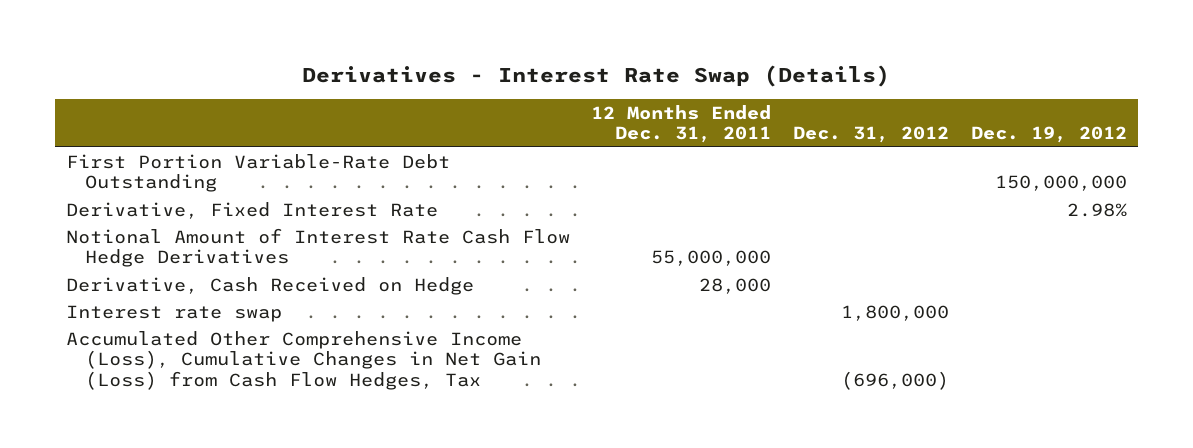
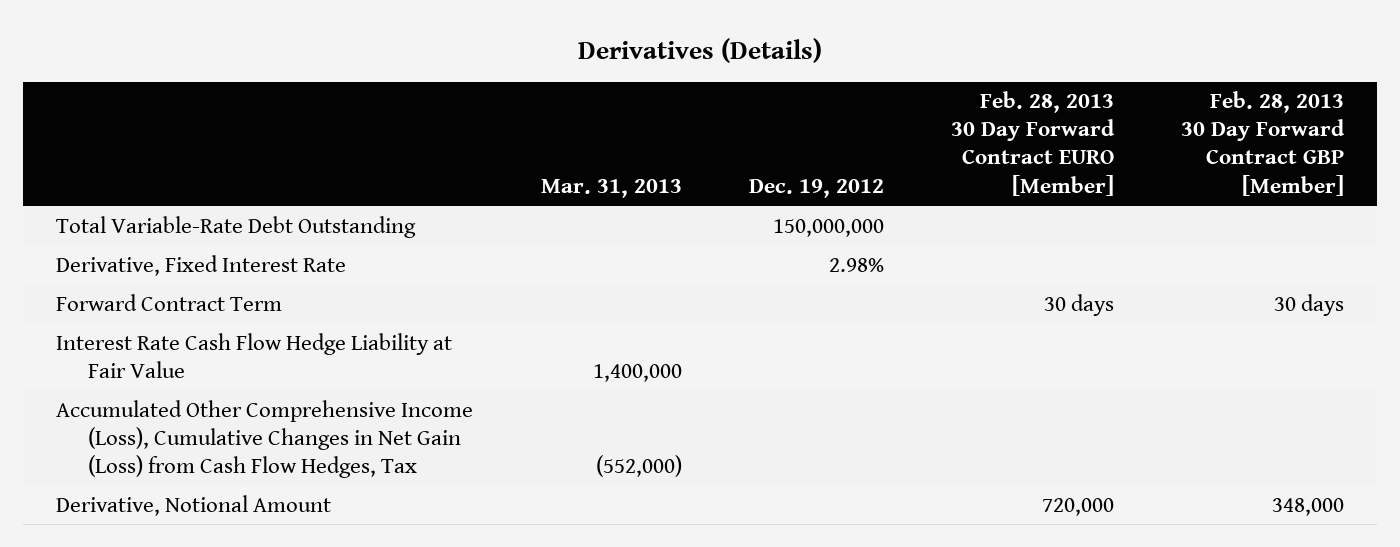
- Derivatives - Interest Rate Swap (Details)
+ Derivatives (Details)
- | 12 Months Ended Dec. 31, 2011 | Dec. 31, 2012 | Dec. 19, 2012
+ | Mar. 31, 2013 | Dec. 19, 2012 | Feb. 28, 2013 30 Day Forward Contract EURO [Member] | Feb. 28, 2013 30 Day Forward Contract GBP [Member]
- First Portion Variable-Rate Debt Outstanding | | | 150,000,000
+ Total Variable-Rate Debt Outstanding | | 150,000,000 | |
- Notional Amount of Interest Rate Cash Flow Hedge Derivatives | 55,000,000 | |
- Derivative, Cash Received on Hedge | 28,000 | |
- Interest rate swap | | 1,800,000 |
+ Forward Contract Term | | | 30 days | 30 days
+ Interest Rate Cash Flow Hedge Liability at Fair Value | 1,400,000 | | |
+ Derivative, Notional Amount | | | 720,000 | 348,000

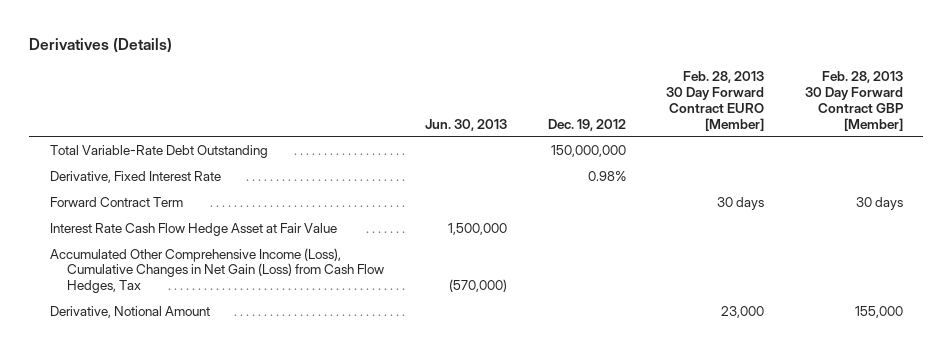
- | Mar. 31, 2013 | Dec. 19, 2012 | Feb. 28, 2013 30 Day Forward Contract EURO [Member] | Feb. 28, 2013 30 Day Forward Contract GBP [Member]
+ | Jun. 30, 2013 | Dec. 19, 2012 | Feb. 28, 2013 30 Day Forward Contract EURO [Member] | Feb. 28, 2013 30 Day Forward Contract GBP [Member]
- Derivative, Fixed Interest Rate | | 2.98% | |
+ Derivative, Fixed Interest Rate | | 0.98% | |
- Interest Rate Cash Flow Hedge Liability at Fair Value | 1,400,000 | | |
+ Interest Rate Cash Flow Hedge Asset at Fair Value | 1,500,000 | | |
- Derivative, Notional Amount | | | 720,000 | 348,000
+ Derivative, Notional Amount | | | 23,000 | 155,000

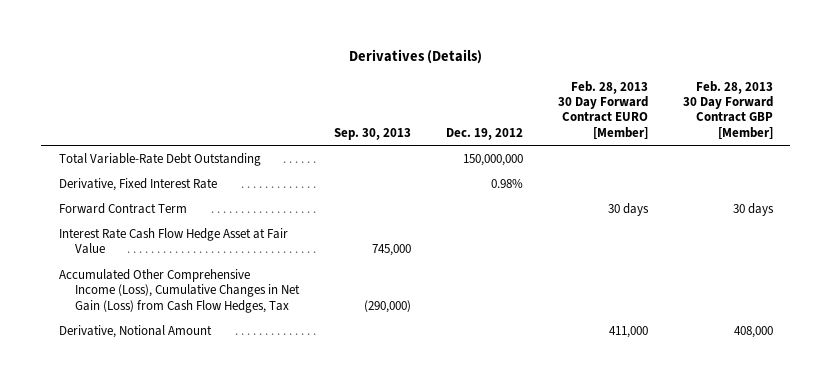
- | Jun. 30, 2013 | Dec. 19, 2012 | Feb. 28, 2013 30 Day Forward Contract EURO [Member] | Feb. 28, 2013 30 Day Forward Contract GBP [Member]
+ | Sep. 30, 2013 | Dec. 19, 2012 | Feb. 28, 2013 30 Day Forward Contract EURO [Member] | Feb. 28, 2013 30 Day Forward Contract GBP [Member]
- Derivative, Notional Amount | | | 23,000 | 155,000
+ Derivative, Notional Amount | | | 411,000 | 408,000

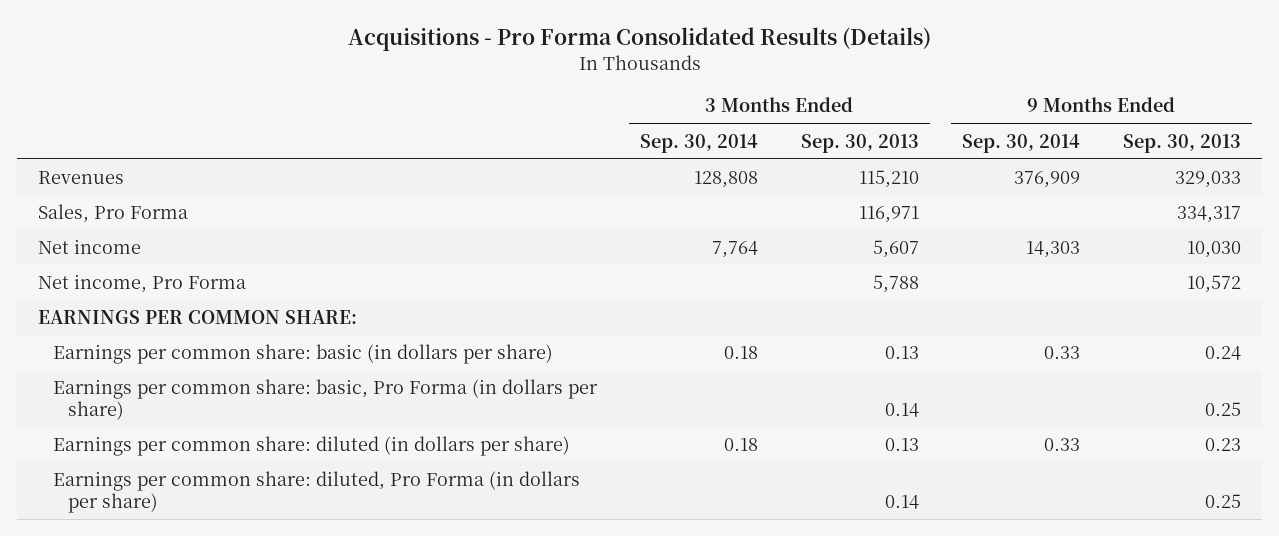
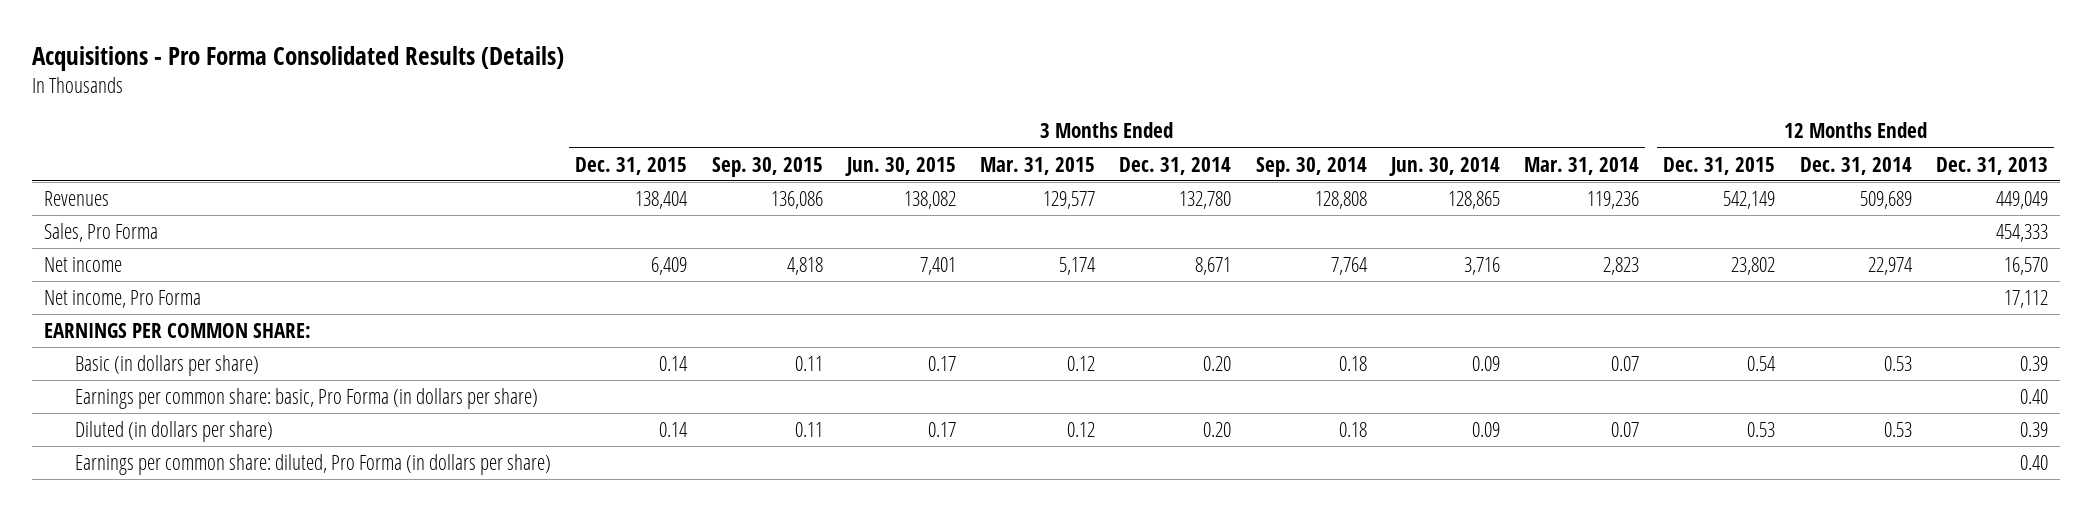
- | 3 Months Ended Sep. 30, 2014 | 3 Months Ended Sep. 30, 2013 | 9 Months Ended Sep. 30, 2014 | 9 Months Ended Sep. 30, 2013
+ | 3 Months Ended Dec. 31, 2015 | 3 Months Ended Sep. 30, 2015 | 3 Months Ended Jun. 30, 2015 | 3 Months Ended Mar. 31, 2015 | 3 Months Ended Dec. 31, 2014 | 3 Months Ended Sep. 30, 2014 | 3 Months Ended Jun. 30, 2014 | 3 Months Ended Mar. 31, 2014 | 12 Months Ended Dec. 31, 2015 | 12 Months Ended Dec. 31, 2014 | 12 Months Ended Dec. 31, 2013
- Earnings per common share: basic (in dollars per share) | 0.18 | 0.13 | 0.33 | 0.24
+ Basic (in dollars per share) | 0.14 | 0.11 | 0.17 | 0.12 | 0.20 | 0.18 | 0.09 | 0.07 | 0.54 | 0.53 | 0.39
- Earnings per common share: diluted (in dollars per share) | 0.18 | 0.13 | 0.33 | 0.23
+ Diluted (in dollars per share) | 0.14 | 0.11 | 0.17 | 0.12 | 0.20 | 0.18 | 0.09 | 0.07 | 0.53 | 0.53 | 0.39

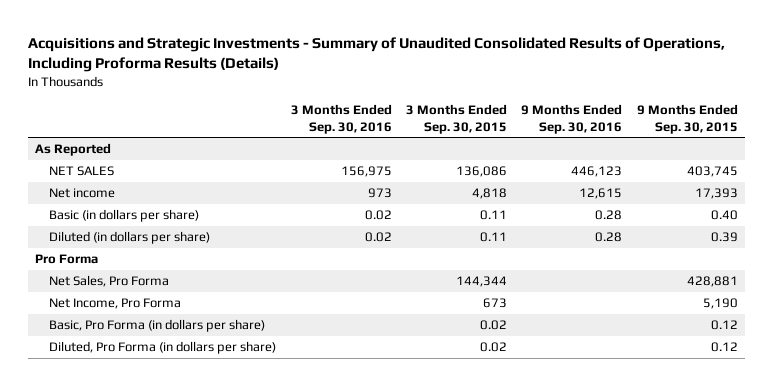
- Acquisitions - Pro Forma Consolidated Results (Details)
+ Acquisitions and Strategic Investments - Summary of Unaudited Consolidated Results of Operations, Including Proforma Results (Details)
- | 3 Months Ended Dec. 31, 2015 | 3 Months Ended Sep. 30, 2015 | 3 Months Ended Jun. 30, 2015 | 3 Months Ended Mar. 31, 2015 | 3 Months Ended Dec. 31, 2014 | 3 Months Ended Sep. 30, 2014 | 3 Months Ended Jun. 30, 2014 | 3 Months Ended Mar. 31, 2014 | 12 Months Ended Dec. 31, 2015 | 12 Months Ended Dec. 31, 2014 | 12 Months Ended Dec. 31, 2013
+ | 3 Months Ended Sep. 30, 2016 | 3 Months Ended Sep. 30, 2015 | 9 Months Ended Sep. 30, 2016 | 9 Months Ended Sep. 30, 2015
- Revenues | 138,404 | 136,086 | 138,082 | 129,577 | 132,780 | 128,808 | 128,865 | 119,236 | 542,149 | 509,689 | 449,049
- Sales, Pro Forma | | | | | | | | | | | 454,333
+ As Reported
+ NET SALES | 156,975 | 136,086 | 446,123 | 403,745
- Net income, Pro Forma | | | | | | | | | | | 17,112
- EARNINGS PER COMMON SHARE:
- Earnings per common share: basic, Pro Forma (in dollars per share) | | | | | | | | | | | 0.40
- Earnings per common share: diluted, Pro Forma (in dollars per share) | | | | | | | | | | | 0.40
+ Pro Forma
+ Net Sales, Pro Forma | | 144,344 | | 428,881
+ Net Income, Pro Forma | | 673 | | 5,190
+ Basic, Pro Forma (in dollars per share) | | 0.02 | | 0.12
+ Diluted, Pro Forma (in dollars per share) | | 0.02 | | 0.12

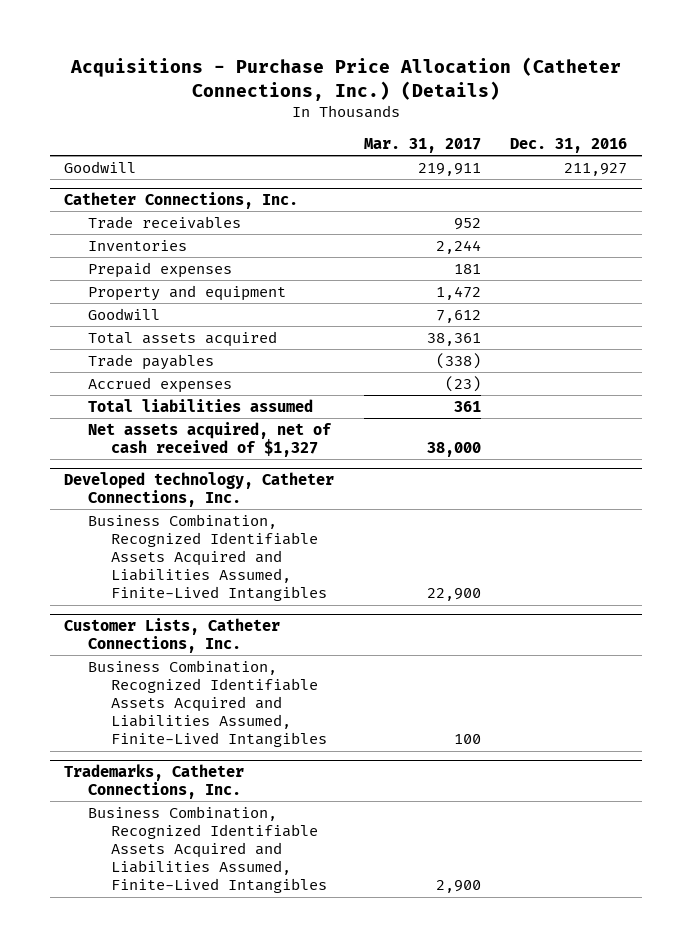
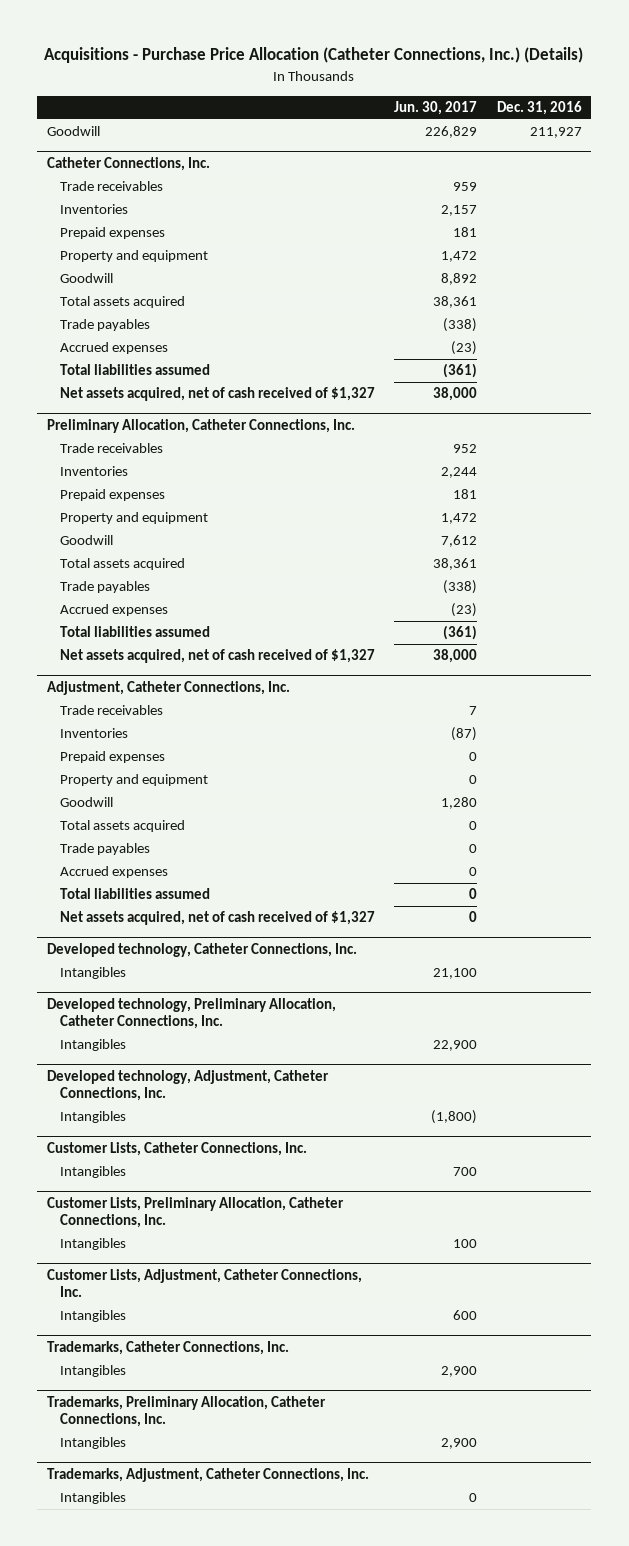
- | Mar. 31, 2017 | Dec. 31, 2016
+ | Jun. 30, 2017 | Dec. 31, 2016
+ Preliminary Allocation, Catheter Connections, Inc.
+ Trade receivables | 952 |
+ Inventories | 2,244 |
+ Prepaid expenses | 181 |
+ Property and equipment | 1,472 |
+ Goodwill | 7,612 |
+ Total assets acquired | 38,361 |
+ Trade payables | (338) |
+ Accrued expenses | (23) |
+ Total liabilities assumed | (361) |
+ Net assets acquired, net of cash received of $1,327 | 38,000 |
+ Adjustment, Catheter Connections, Inc.
+ Trade receivables | 7 |
+ Inventories | (87) |
+ Prepaid expenses | 0 |
+ Property and equipment | 0 |
+ Goodwill | 1,280 |
+ Total assets acquired | 0 |
+ Trade payables | 0 |
+ Accrued expenses | 0 |
+ Total liabilities assumed | 0 |
+ Net assets acquired, net of cash received of $1,327 | 0 |
@ Developed technology, Catheter Connections, Inc.
- Business Combination, Recognized Identifiable Assets Acquired and Liabilities Assumed, Finite-Lived Intangibles | 22,900 |
+ Intangibles | 21,100 |
+ Developed technology, Preliminary Allocation, Catheter Connections, Inc.
+ Intangibles | 22,900 |
+ Developed technology, Adjustment, Catheter Connections, Inc.
+ Intangibles | (1,800) |
@ Customer Lists, Catheter Connections, Inc.
- Business Combination, Recognized Identifiable Assets Acquired and Liabilities Assumed, Finite-Lived Intangibles | 100 |
+ Intangibles | 700 |
+ Customer Lists, Preliminary Allocation, Catheter Connections, Inc.
+ Intangibles | 100 |
+ Customer Lists, Adjustment, Catheter Connections, Inc.
+ Intangibles | 600 |
@ Trademarks, Catheter Connections, Inc.
- Business Combination, Recognized Identifiable Assets Acquired and Liabilities Assumed, Finite-Lived Intangibles | 2,900 |
+ Intangibles | 2,900 |
+ Trademarks, Preliminary Allocation, Catheter Connections, Inc.
+ Intangibles | 2,900 |
+ Trademarks, Adjustment, Catheter Connections, Inc.
+ Intangibles | 0 |

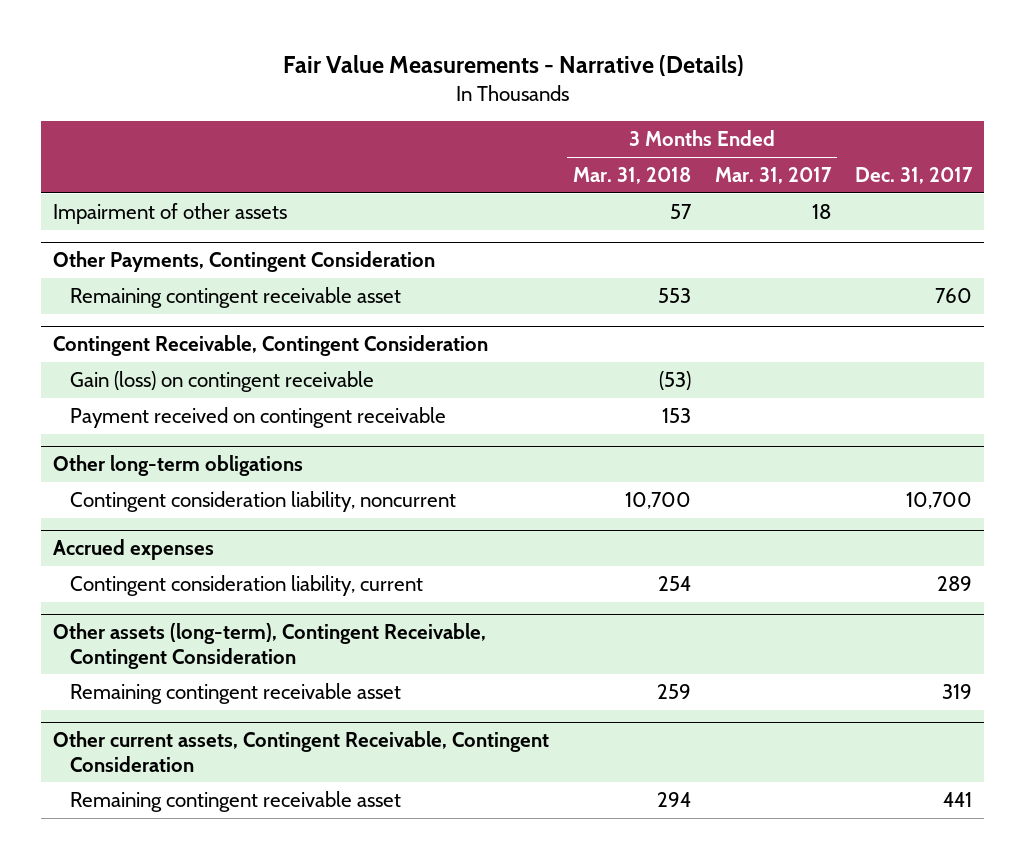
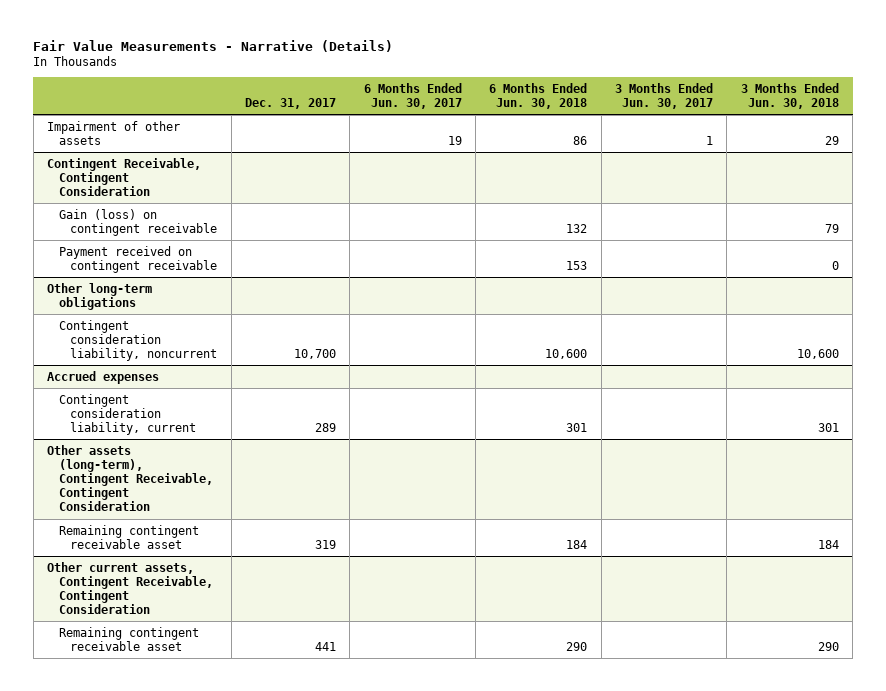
- | 3 Months Ended Mar. 31, 2018 | 3 Months Ended Mar. 31, 2017 | Dec. 31, 2017
+ | Dec. 31, 2017 | 6 Months Ended Jun. 30, 2017 | 6 Months Ended Jun. 30, 2018 | 3 Months Ended Jun. 30, 2017 | 3 Months Ended Jun. 30, 2018
- Other Payments, Contingent Consideration
- Remaining contingent receivable asset | 553 | | 760

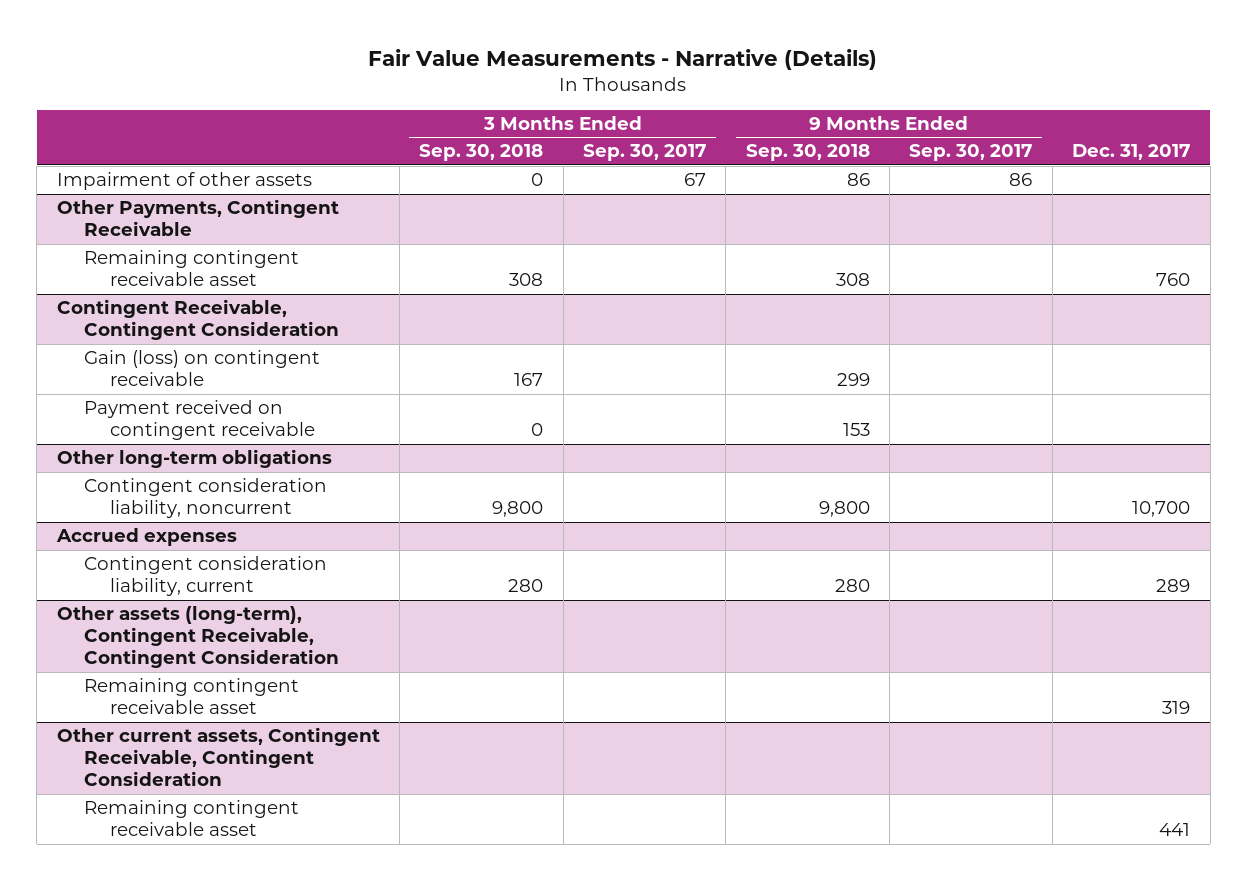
- | Dec. 31, 2017 | 6 Months Ended Jun. 30, 2017 | 6 Months Ended Jun. 30, 2018 | 3 Months Ended Jun. 30, 2017 | 3 Months Ended Jun. 30, 2018
+ | 3 Months Ended Sep. 30, 2018 | 3 Months Ended Sep. 30, 2017 | 9 Months Ended Sep. 30, 2018 | 9 Months Ended Sep. 30, 2017 | Dec. 31, 2017
+ Other Payments, Contingent Receivable
+ Remaining contingent receivable asset | 308 | | 308 | | 760

